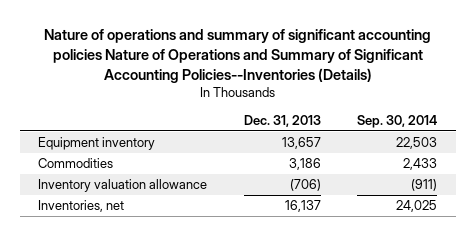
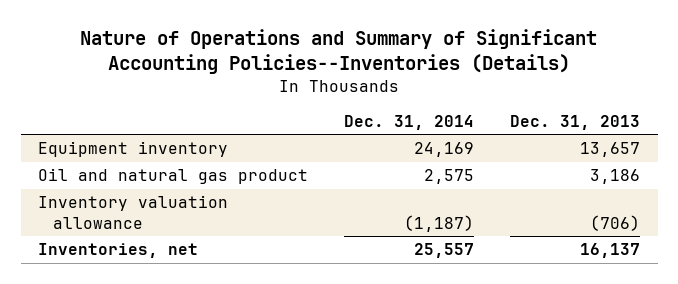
- Nature of operations and summary of significant accounting policies Nature of Operations and Summary of Significant Accounting Policies--Inventories (Details)
+ Nature of Operations and Summary of Significant Accounting Policies--Inventories (Details)
- | Dec. 31, 2013 | Sep. 30, 2014
+ | Dec. 31, 2014 | Dec. 31, 2013
- Commodities | 3,186 | 2,433
+ Oil and natural gas product | 2,575 | 3,186

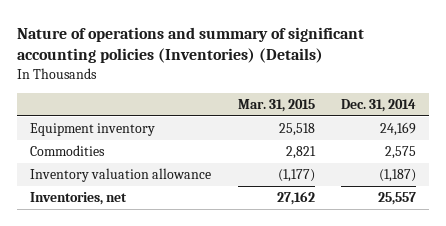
- Nature of Operations and Summary of Significant Accounting Policies--Inventories (Details)
+ Nature of operations and summary of significant accounting policies (Inventories) (Details)
- | Dec. 31, 2014 | Dec. 31, 2013
+ | Mar. 31, 2015 | Dec. 31, 2014
- Oil and natural gas product | 2,575 | 3,186
+ Commodities | 2,821 | 2,575

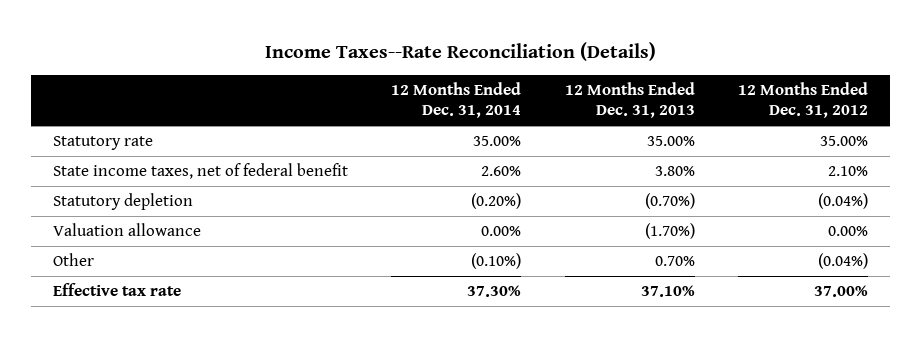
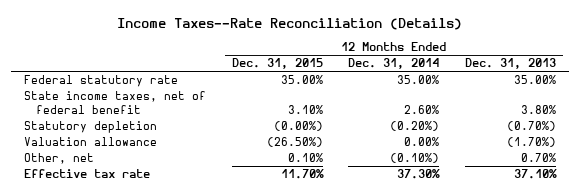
- | 12 Months Ended Dec. 31, 2014 | 12 Months Ended Dec. 31, 2013 | 12 Months Ended Dec. 31, 2012
+ | 12 Months Ended Dec. 31, 2015 | 12 Months Ended Dec. 31, 2014 | 12 Months Ended Dec. 31, 2013
- Statutory rate | 35.00% | 35.00% | 35.00%
+ Federal statutory rate | 35.00% | 35.00% | 35.00%
- Other | (0.10%) | 0.70% | (0.04%)
+ Other, net | 0.10% | (0.10%) | 0.70%

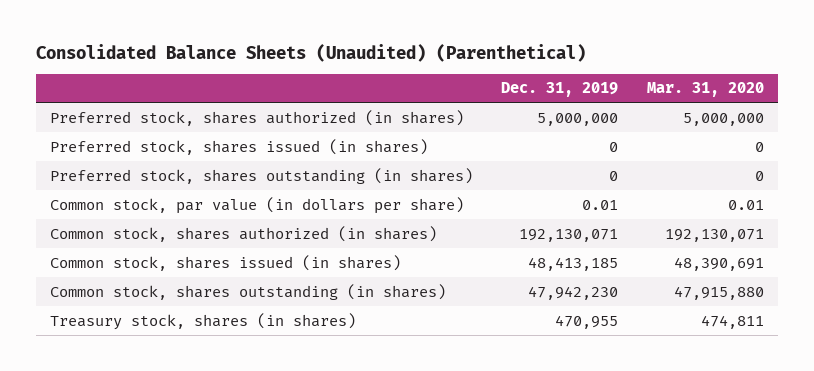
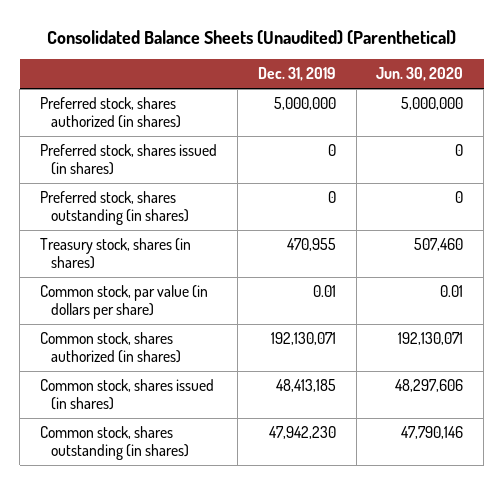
- | Dec. 31, 2019 | Mar. 31, 2020
+ | Dec. 31, 2019 | Jun. 30, 2020
moved up: Treasury stock, shares (in shares) | 470,955 | 507,460

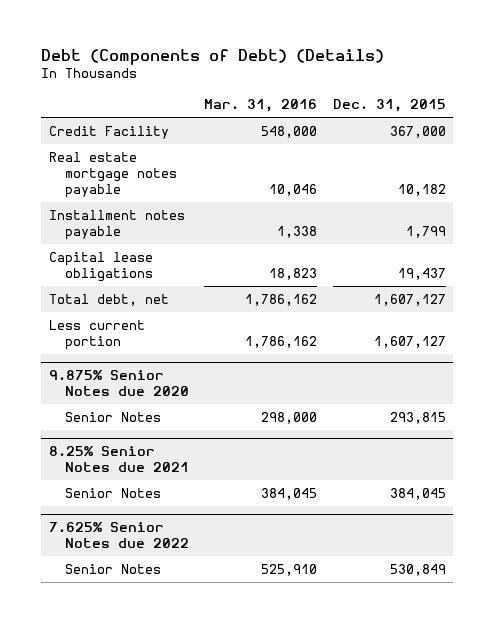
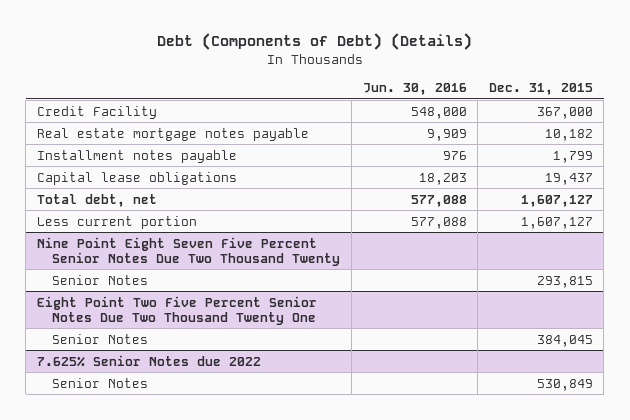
- | Mar. 31, 2016 | Dec. 31, 2015
+ | Jun. 30, 2016 | Dec. 31, 2015
- 9.875% Senior Notes due 2020
+ Nine Point Eight Seven Five Percent Senior Notes Due Two Thousand Twenty
- 8.25% Senior Notes due 2021
+ Eight Point Two Five Percent Senior Notes Due Two Thousand Twenty One

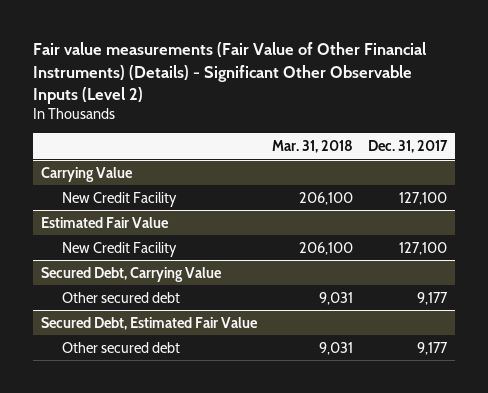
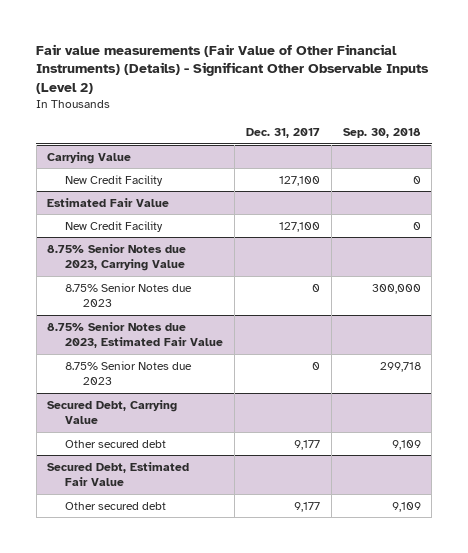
- | Mar. 31, 2018 | Dec. 31, 2017
+ | Dec. 31, 2017 | Sep. 30, 2018
+ 8.75% Senior Notes due 2023, Carrying Value
+ 8.75% Senior Notes due 2023 | 0 | 300,000
+ 8.75% Senior Notes due 2023, Estimated Fair Value
+ 8.75% Senior Notes due 2023 | 0 | 299,718

